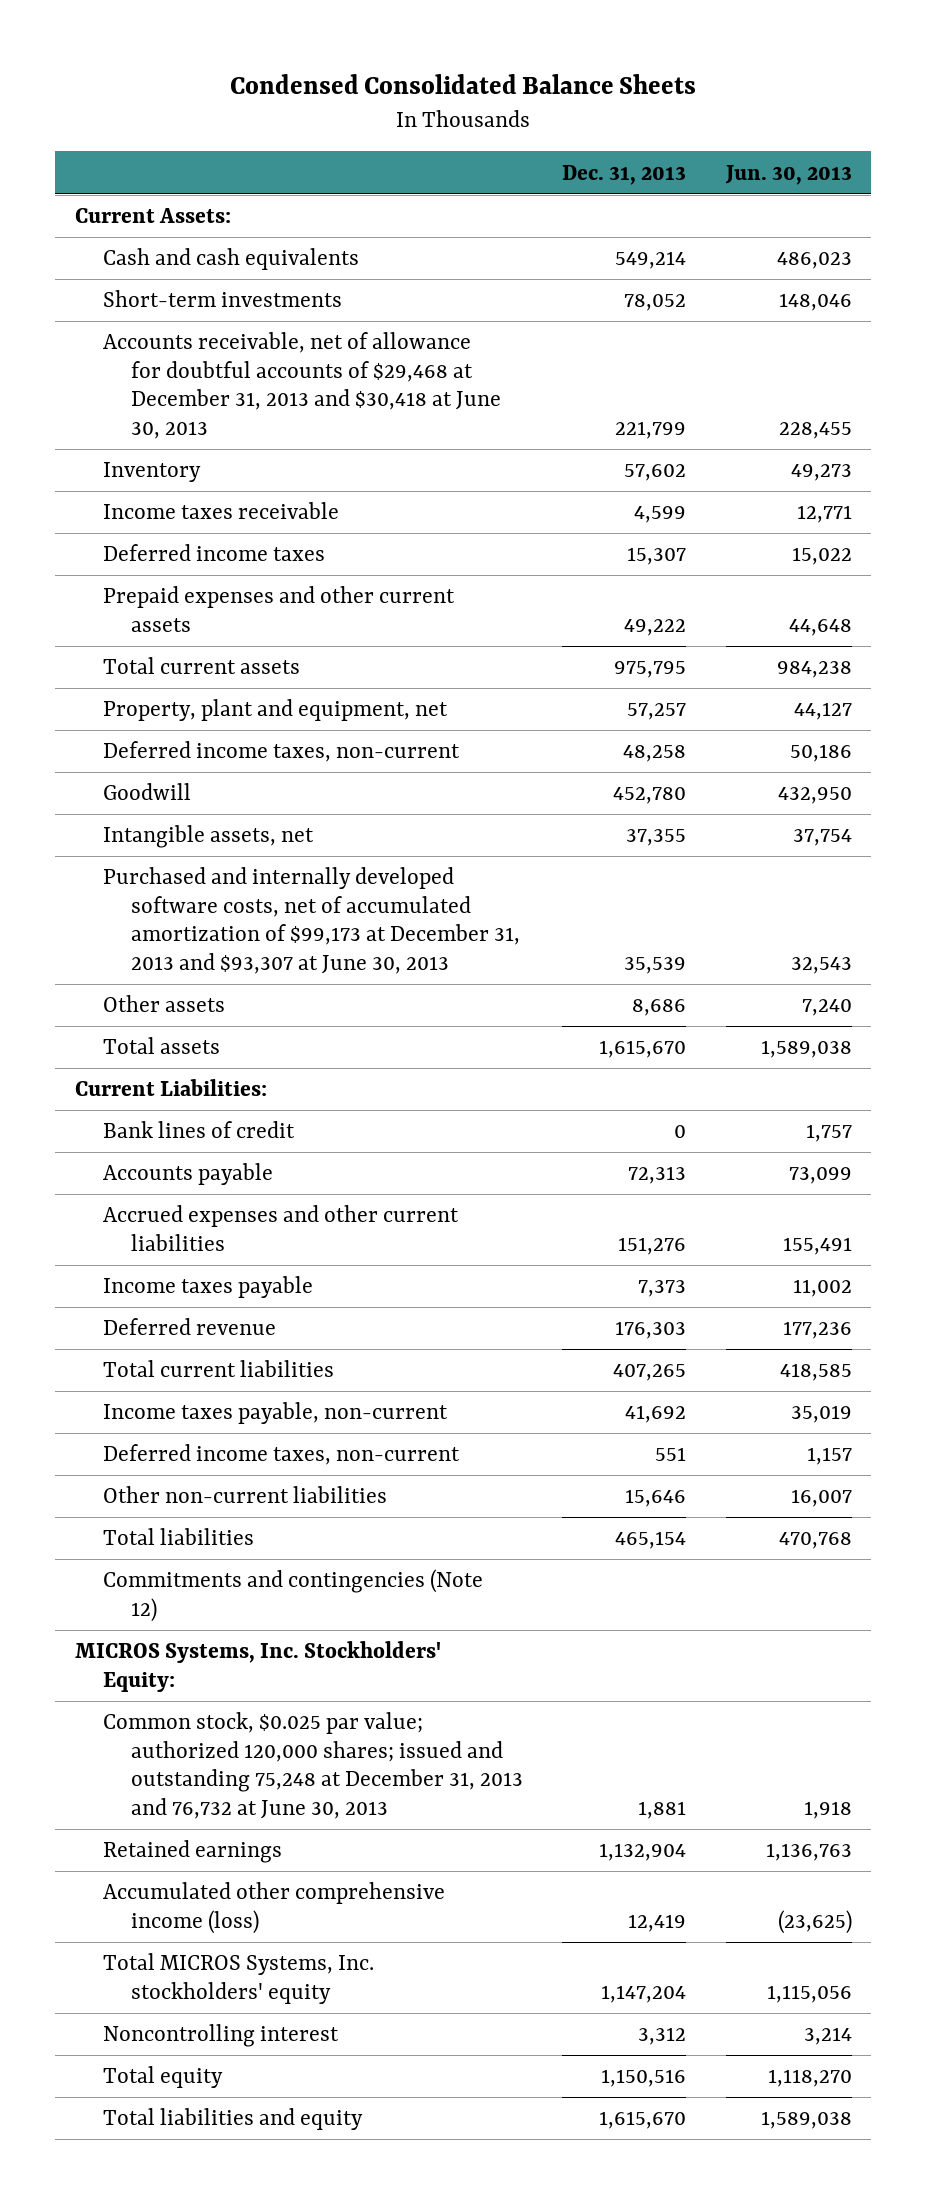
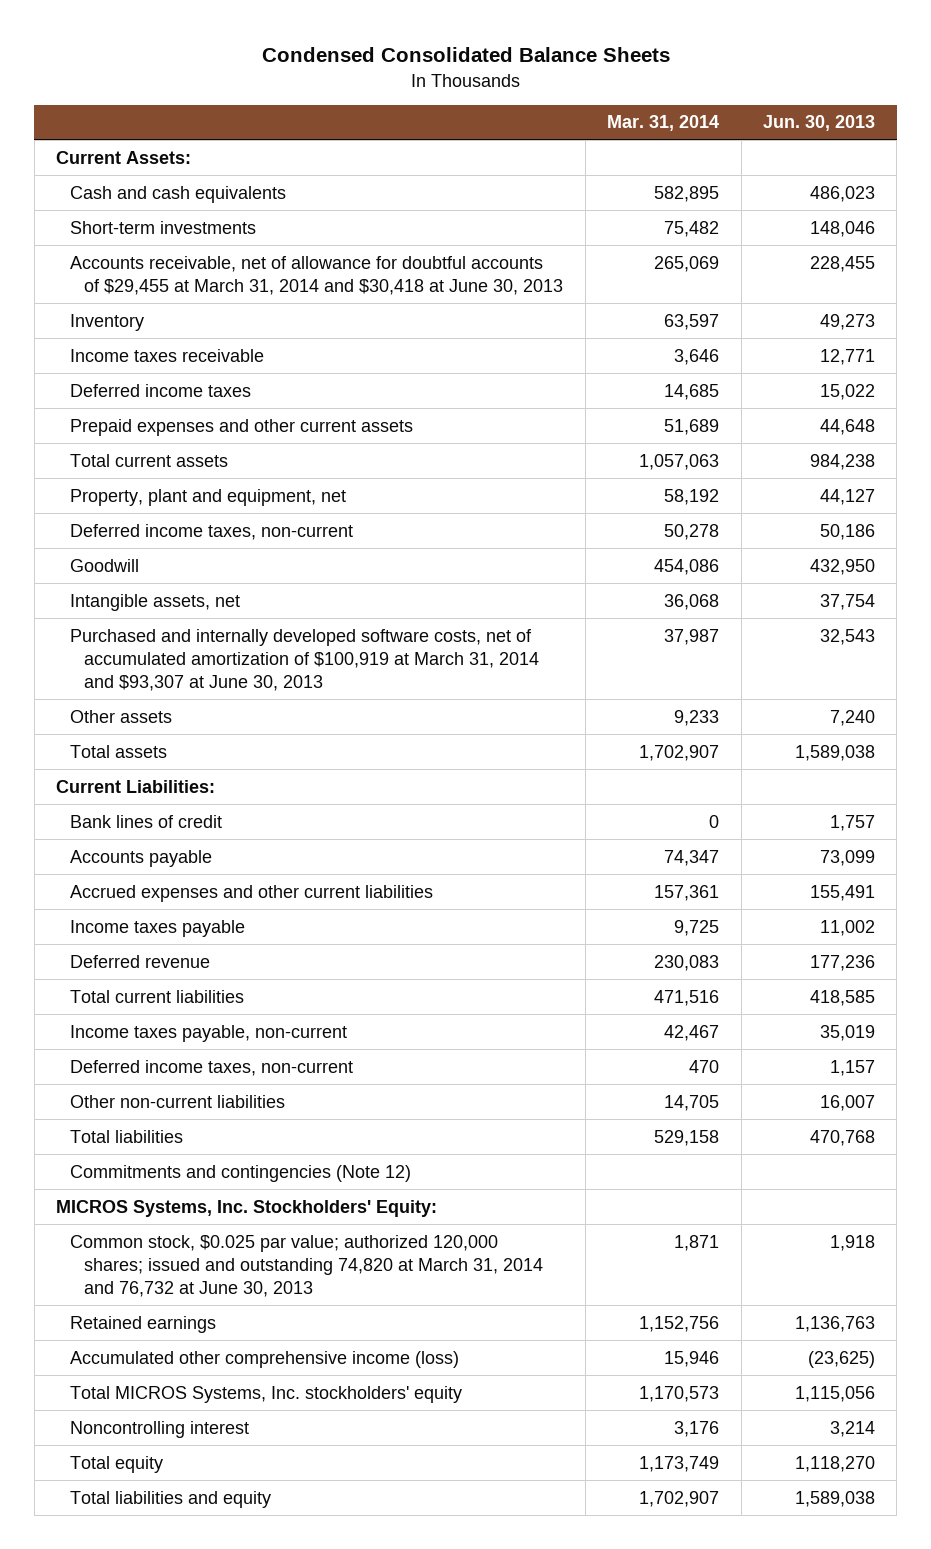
- | Dec. 31, 2013 | Jun. 30, 2013
+ | Mar. 31, 2014 | Jun. 30, 2013
- Accounts receivable, net of allowance for doubtful accounts of $29,468 at December 31, 2013 and $30,418 at June 30, 2013 | 221,799 | 228,455
+ Accounts receivable, net of allowance for doubtful accounts of $29,455 at March 31, 2014 and $30,418 at June 30, 2013 | 265,069 | 228,455
- Purchased and internally developed software costs, net of accumulated amortization of $99,173 at December 31, 2013 and $93,307 at June 30, 2013 | 35,539 | 32,543
+ Purchased and internally developed software costs, net of accumulated amortization of $100,919 at March 31, 2014 and $93,307 at June 30, 2013 | 37,987 | 32,543
- Common stock, $0.025 par value; authorized 120,000 shares; issued and outstanding 75,248 at December 31, 2013 and 76,732 at June 30, 2013 | 1,881 | 1,918
+ Common stock, $0.025 par value; authorized 120,000 shares; issued and outstanding 74,820 at March 31, 2014 and 76,732 at June 30, 2013 | 1,871 | 1,918

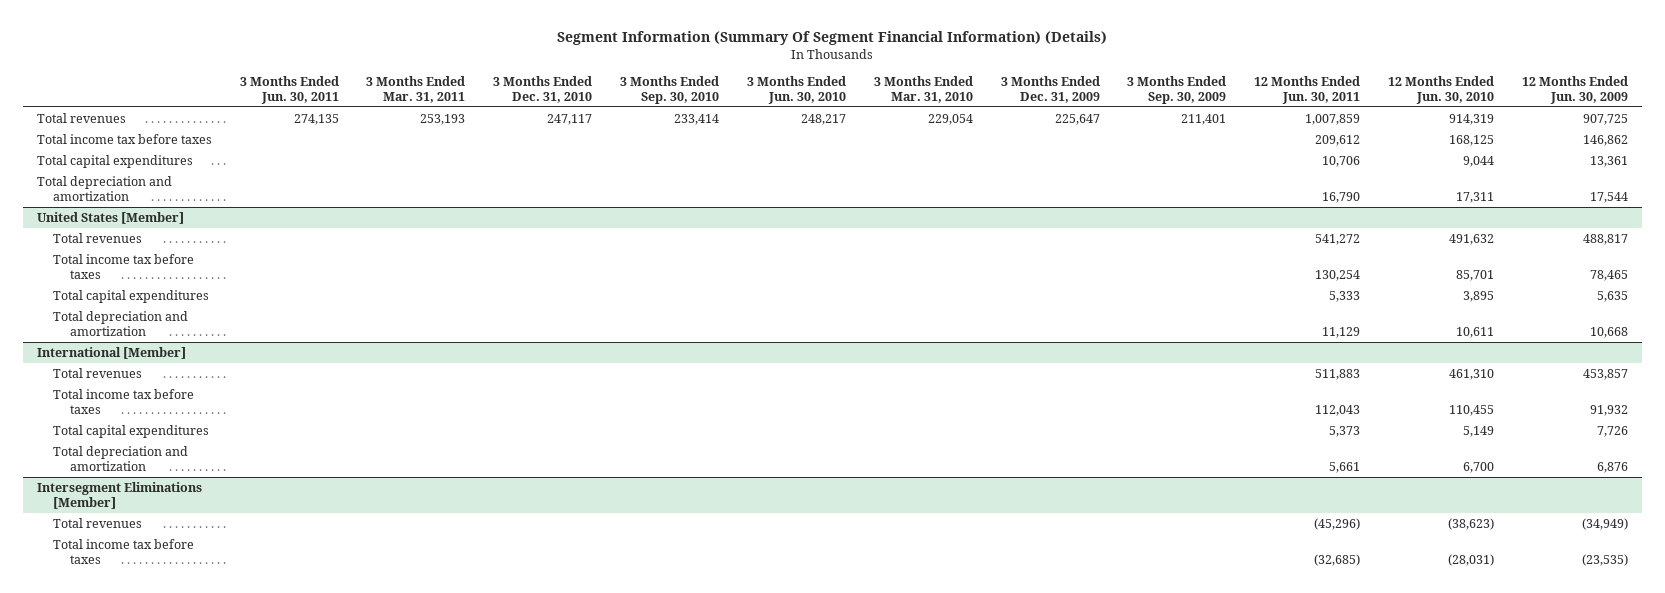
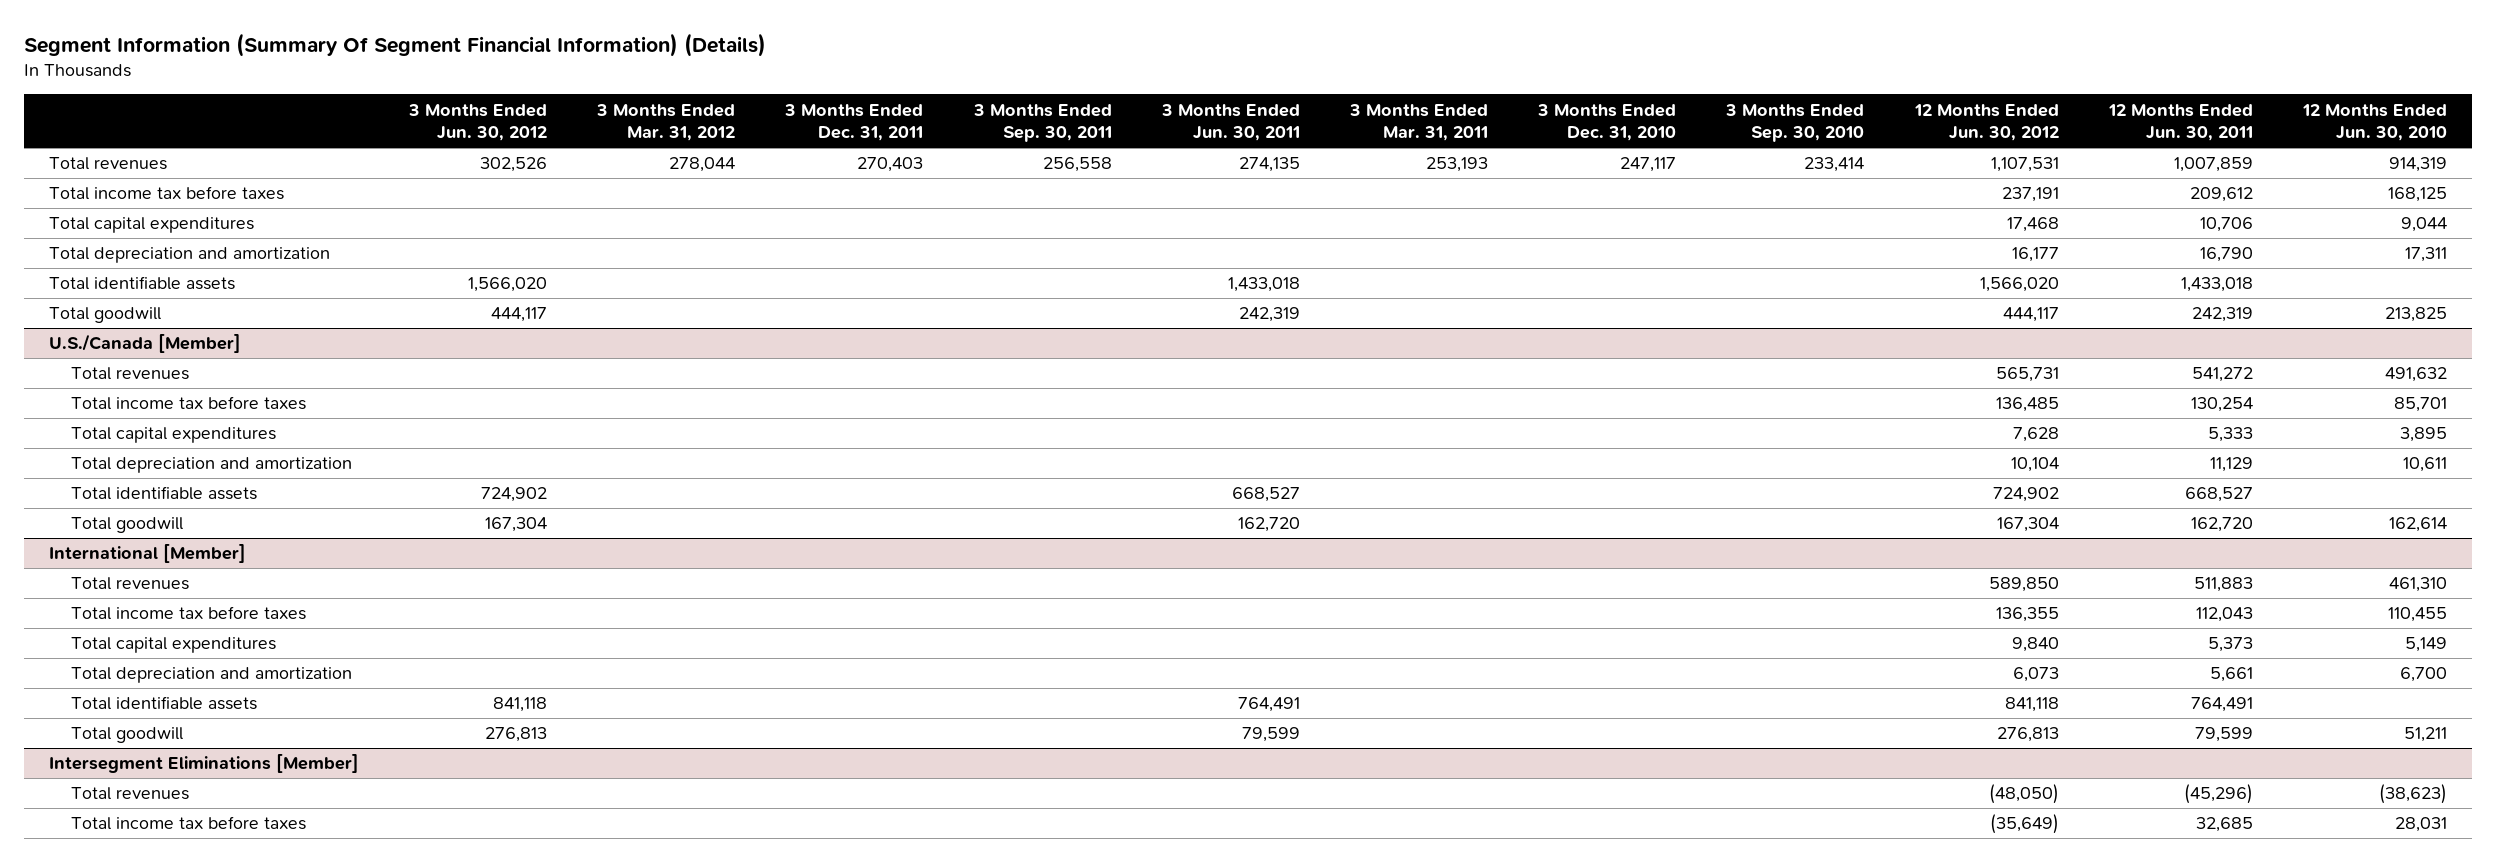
- | 3 Months Ended Jun. 30, 2011 | 3 Months Ended Mar. 31, 2011 | 3 Months Ended Dec. 31, 2010 | 3 Months Ended Sep. 30, 2010 | 3 Months Ended Jun. 30, 2010 | 3 Months Ended Mar. 31, 2010 | 3 Months Ended Dec. 31, 2009 | 3 Months Ended Sep. 30, 2009 | 12 Months Ended Jun. 30, 2011 | 12 Months Ended Jun. 30, 2010 | 12 Months Ended Jun. 30, 2009
+ | 3 Months Ended Jun. 30, 2012 | 3 Months Ended Mar. 31, 2012 | 3 Months Ended Dec. 31, 2011 | 3 Months Ended Sep. 30, 2011 | 3 Months Ended Jun. 30, 2011 | 3 Months Ended Mar. 31, 2011 | 3 Months Ended Dec. 31, 2010 | 3 Months Ended Sep. 30, 2010 | 12 Months Ended Jun. 30, 2012 | 12 Months Ended Jun. 30, 2011 | 12 Months Ended Jun. 30, 2010
- United States [Member]
+ Total identifiable assets | 1,566,020 | | | | 1,433,018 | | | | 1,566,020 | 1,433,018 |
+ Total goodwill | 444,117 | | | | 242,319 | | | | 444,117 | 242,319 | 213,825
+ U.S./Canada [Member]
+ Total identifiable assets | 724,902 | | | | 668,527 | | | | 724,902 | 668,527 |
+ Total goodwill | 167,304 | | | | 162,720 | | | | 167,304 | 162,720 | 162,614
@ International [Member]
+ Total identifiable assets | 841,118 | | | | 764,491 | | | | 841,118 | 764,491 |
+ Total goodwill | 276,813 | | | | 79,599 | | | | 276,813 | 79,599 | 51,211
@ Intersegment Eliminations [Member]
- Total income tax before taxes | | | | | | | | | (32,685) | (28,031) | (23,535)
+ Total income tax before taxes | | | | | | | | | (35,649) | 32,685 | 28,031

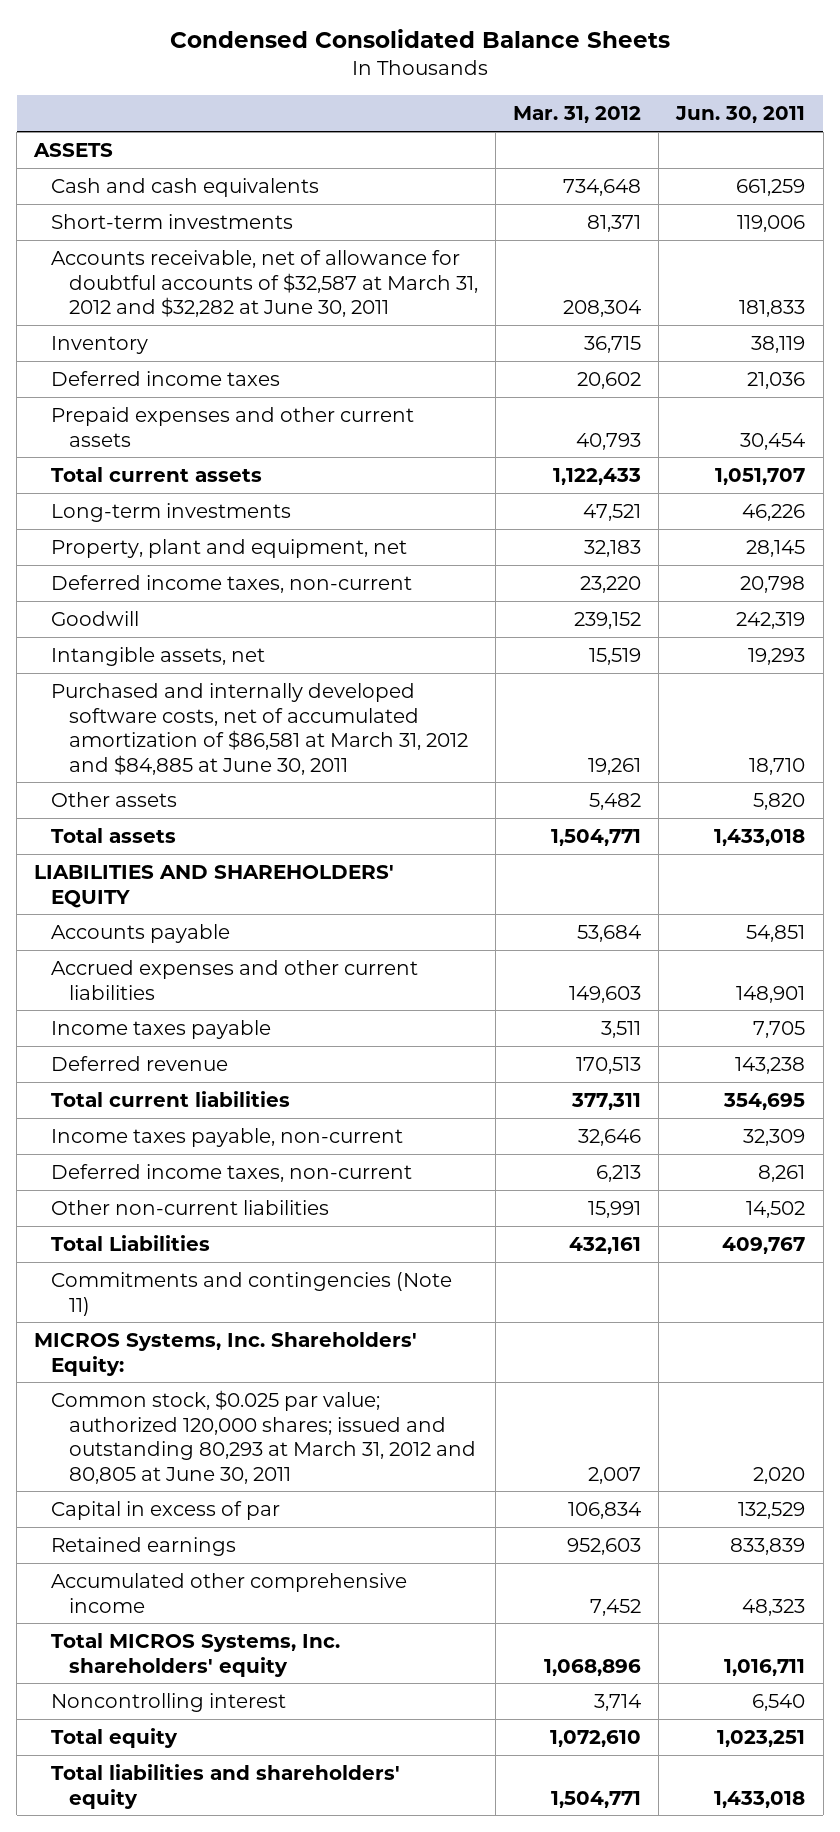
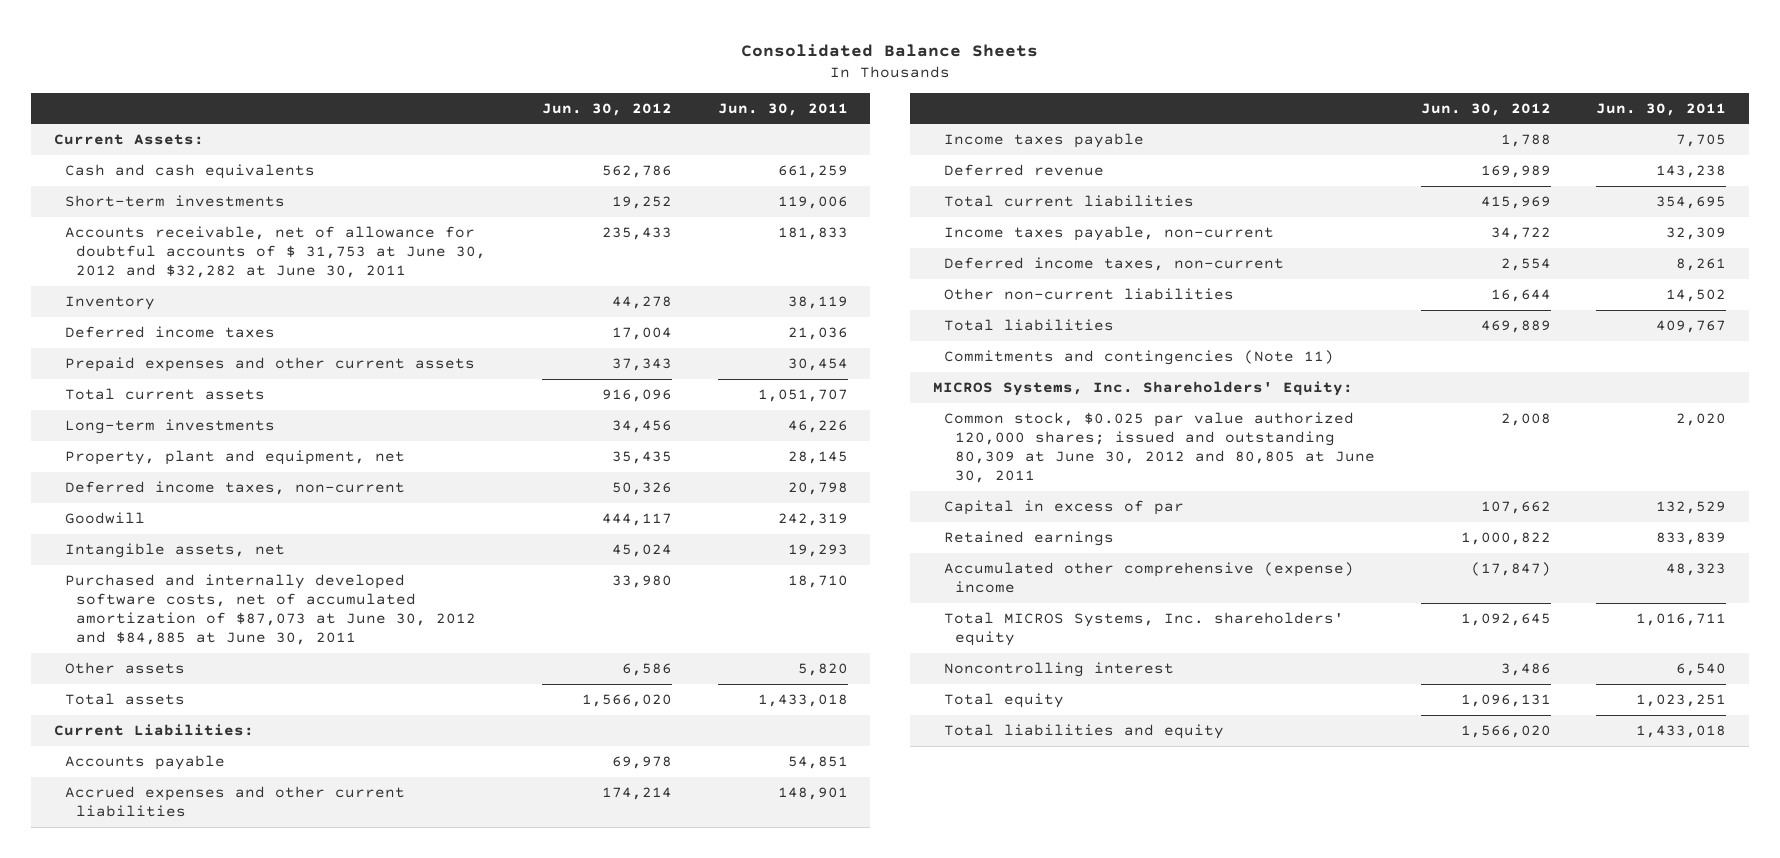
- Condensed Consolidated Balance Sheets
+ Consolidated Balance Sheets
- | Mar. 31, 2012 | Jun. 30, 2011
+ | Jun. 30, 2012 | Jun. 30, 2011
- ASSETS
+ Current Assets:
- Accounts receivable, net of allowance for doubtful accounts of $32,587 at March 31, 2012 and $32,282 at June 30, 2011 | 208,304 | 181,833
+ Accounts receivable, net of allowance for doubtful accounts of $ 31,753 at June 30, 2012 and $32,282 at June 30, 2011 | 235,433 | 181,833
- Purchased and internally developed software costs, net of accumulated amortization of $86,581 at March 31, 2012 and $84,885 at June 30, 2011 | 19,261 | 18,710
+ Purchased and internally developed software costs, net of accumulated amortization of $87,073 at June 30, 2012 and $84,885 at June 30, 2011 | 33,980 | 18,710
- LIABILITIES AND SHAREHOLDERS' EQUITY
+ Current Liabilities:
- Total Liabilities | 432,161 | 409,767
+ Total liabilities | 469,889 | 409,767
- Common stock, $0.025 par value; authorized 120,000 shares; issued and outstanding 80,293 at March 31, 2012 and 80,805 at June 30, 2011 | 2,007 | 2,020
+ Common stock, $0.025 par value authorized 120,000 shares; issued and outstanding 80,309 at June 30, 2012 and 80,805 at June 30, 2011 | 2,008 | 2,020
- Accumulated other comprehensive income | 7,452 | 48,323
+ Accumulated other comprehensive (expense) income | (17,847) | 48,323
- Total liabilities and shareholders' equity | 1,504,771 | 1,433,018
+ Total liabilities and equity | 1,566,020 | 1,433,018

